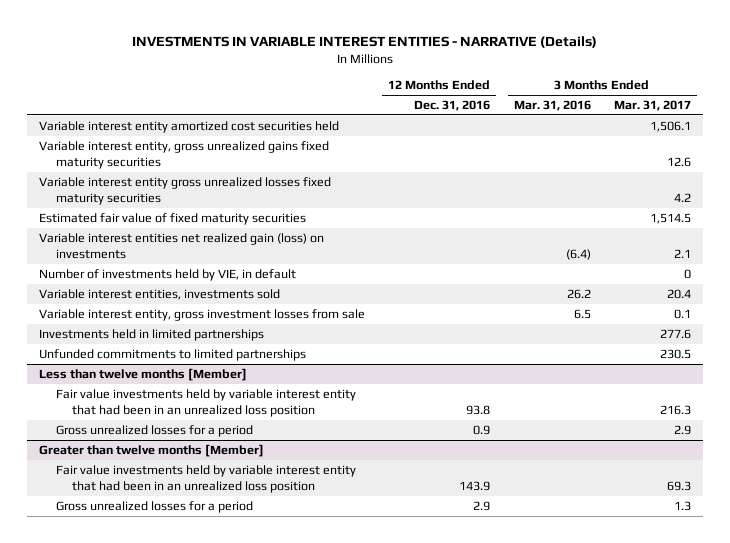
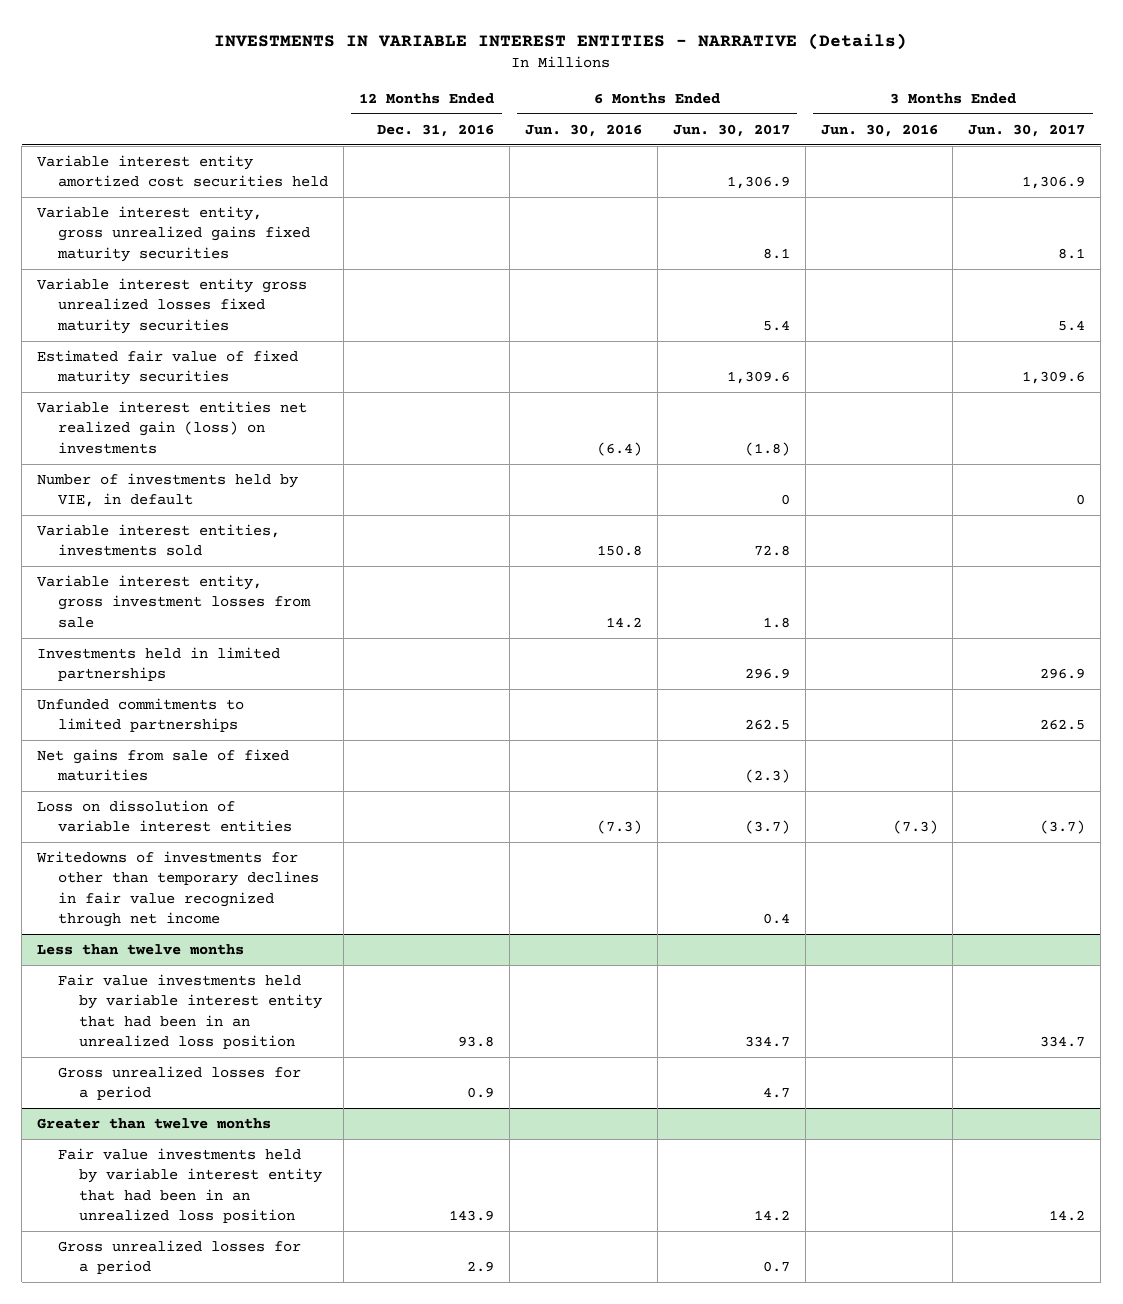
- | 12 Months Ended Dec. 31, 2016 | 3 Months Ended Mar. 31, 2016 | 3 Months Ended Mar. 31, 2017
+ | 12 Months Ended Dec. 31, 2016 | 6 Months Ended Jun. 30, 2016 | 6 Months Ended Jun. 30, 2017 | 3 Months Ended Jun. 30, 2016 | 3 Months Ended Jun. 30, 2017
- Less than twelve months [Member]
+ Net gains from sale of fixed maturities | | | (2.3) | |
+ Loss on dissolution of variable interest entities | | (7.3) | (3.7) | (7.3) | (3.7)
+ Writedowns of investments for other than temporary declines in fair value recognized through net income | | | 0.4 | |
+ Less than twelve months
- Greater than twelve months [Member]
+ Greater than twelve months

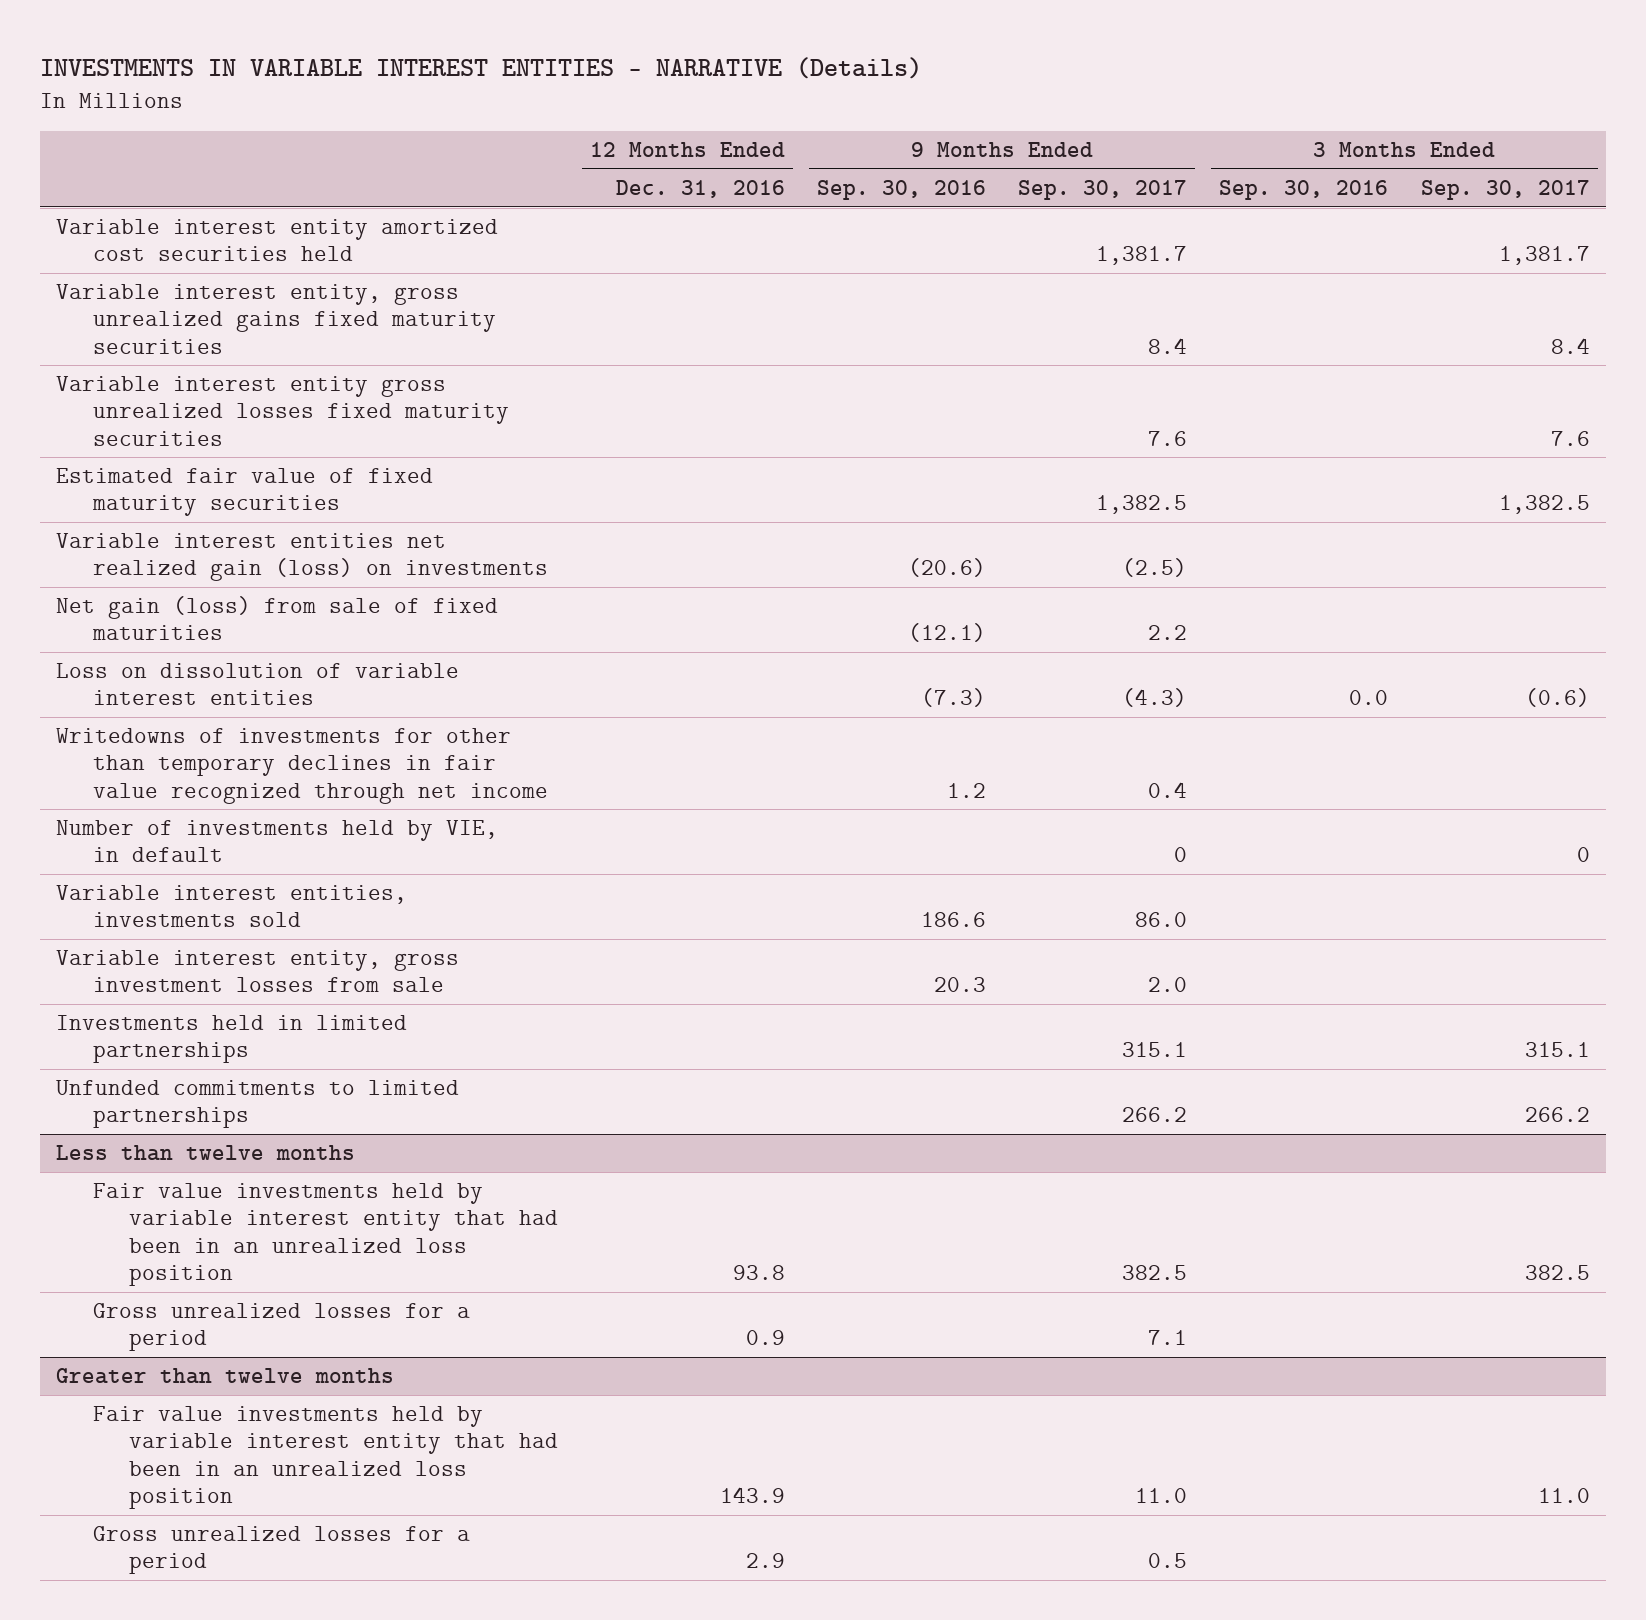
- | 12 Months Ended Dec. 31, 2016 | 6 Months Ended Jun. 30, 2016 | 6 Months Ended Jun. 30, 2017 | 3 Months Ended Jun. 30, 2016 | 3 Months Ended Jun. 30, 2017
+ | 12 Months Ended Dec. 31, 2016 | 9 Months Ended Sep. 30, 2016 | 9 Months Ended Sep. 30, 2017 | 3 Months Ended Sep. 30, 2016 | 3 Months Ended Sep. 30, 2017
+ Net gain (loss) from sale of fixed maturities | | (12.1) | 2.2 | |
moved up: Loss on dissolution of variable interest entities | | (7.3) | (4.3) | 0.0 | (0.6)
moved up: Writedowns of investments for other than temporary declines in fair value recognized through net income | | 1.2 | 0.4 | |
- Net gains from sale of fixed maturities | | | (2.3) | |

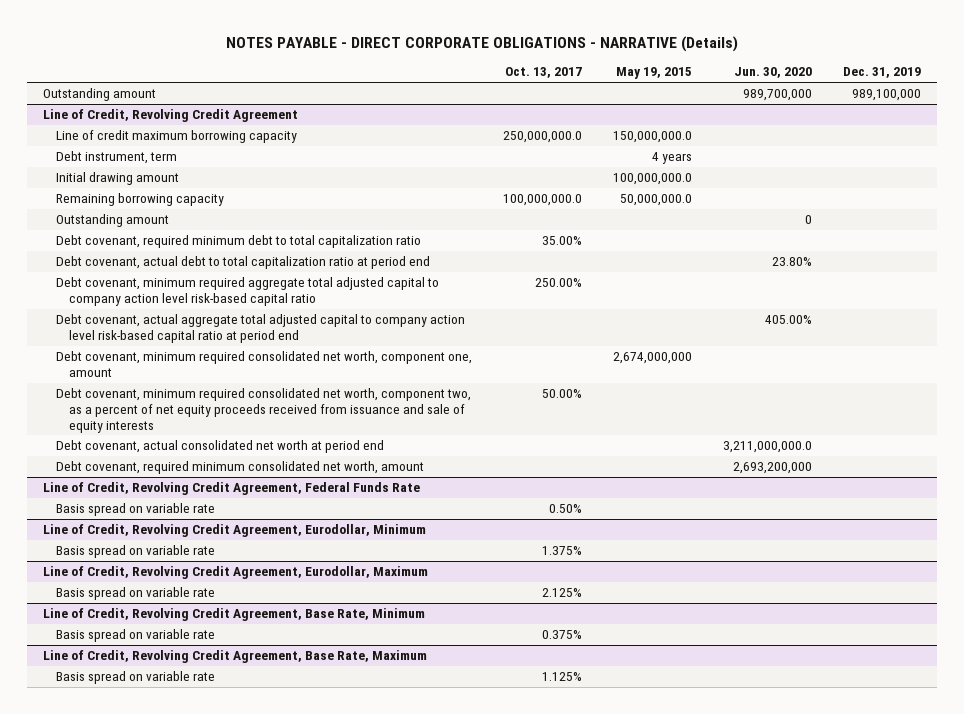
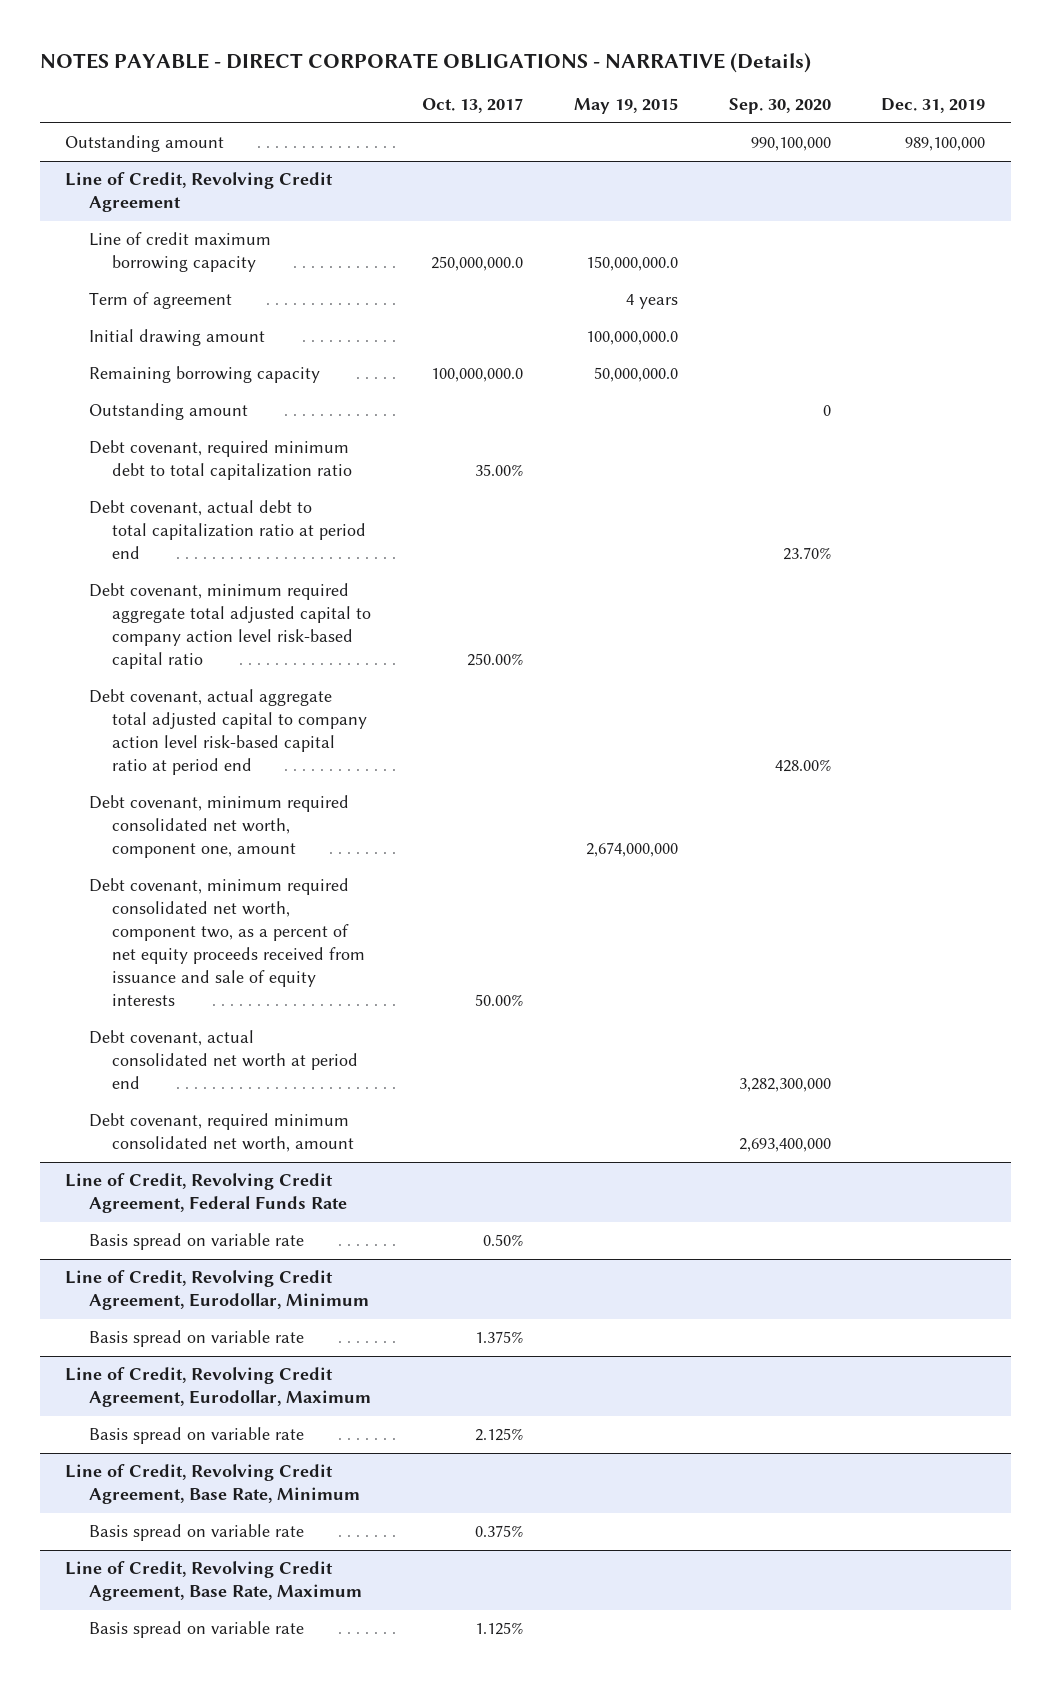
- | Oct. 13, 2017 | May 19, 2015 | Jun. 30, 2020 | Dec. 31, 2019
+ | Oct. 13, 2017 | May 19, 2015 | Sep. 30, 2020 | Dec. 31, 2019
@ Line of Credit, Revolving Credit Agreement
- Debt instrument, term | | 4 years | |
+ Term of agreement | | 4 years | |

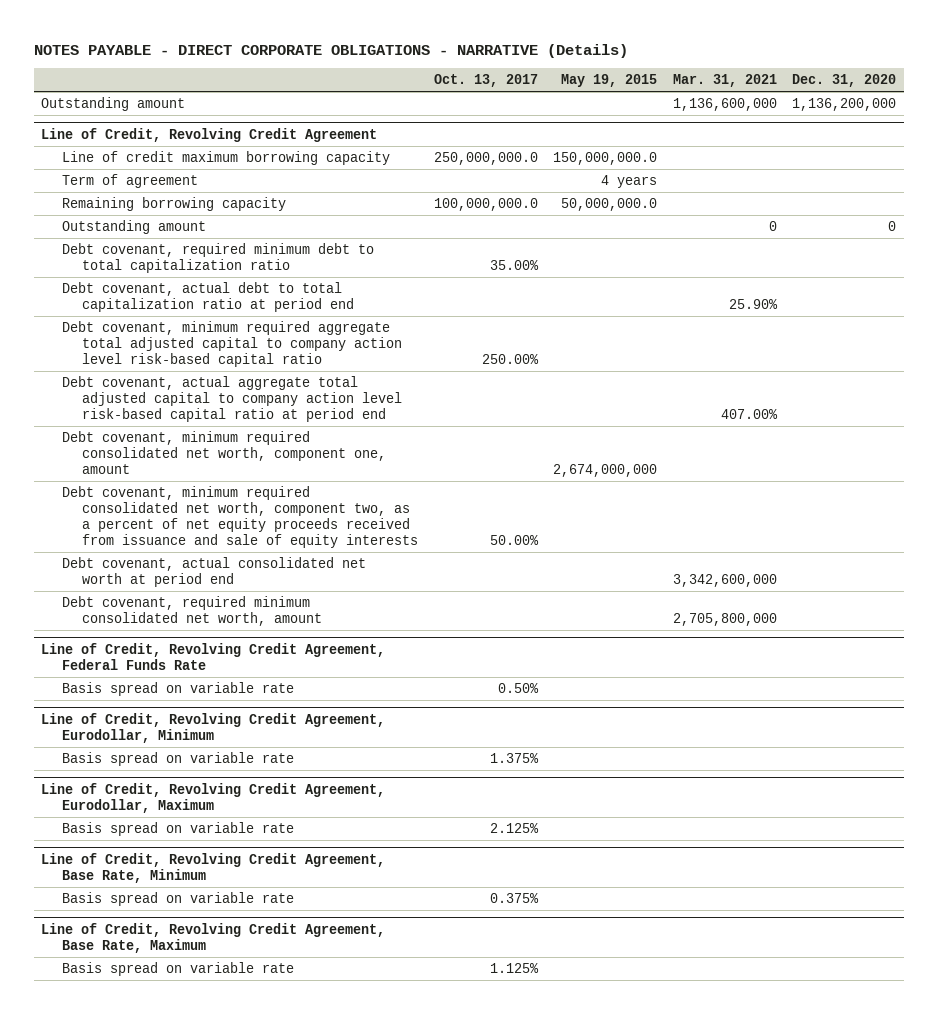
- | Oct. 13, 2017 | May 19, 2015 | Sep. 30, 2020 | Dec. 31, 2019
+ | Oct. 13, 2017 | May 19, 2015 | Mar. 31, 2021 | Dec. 31, 2020
@ Line of Credit, Revolving Credit Agreement
- Initial drawing amount | | 100,000,000.0 | |

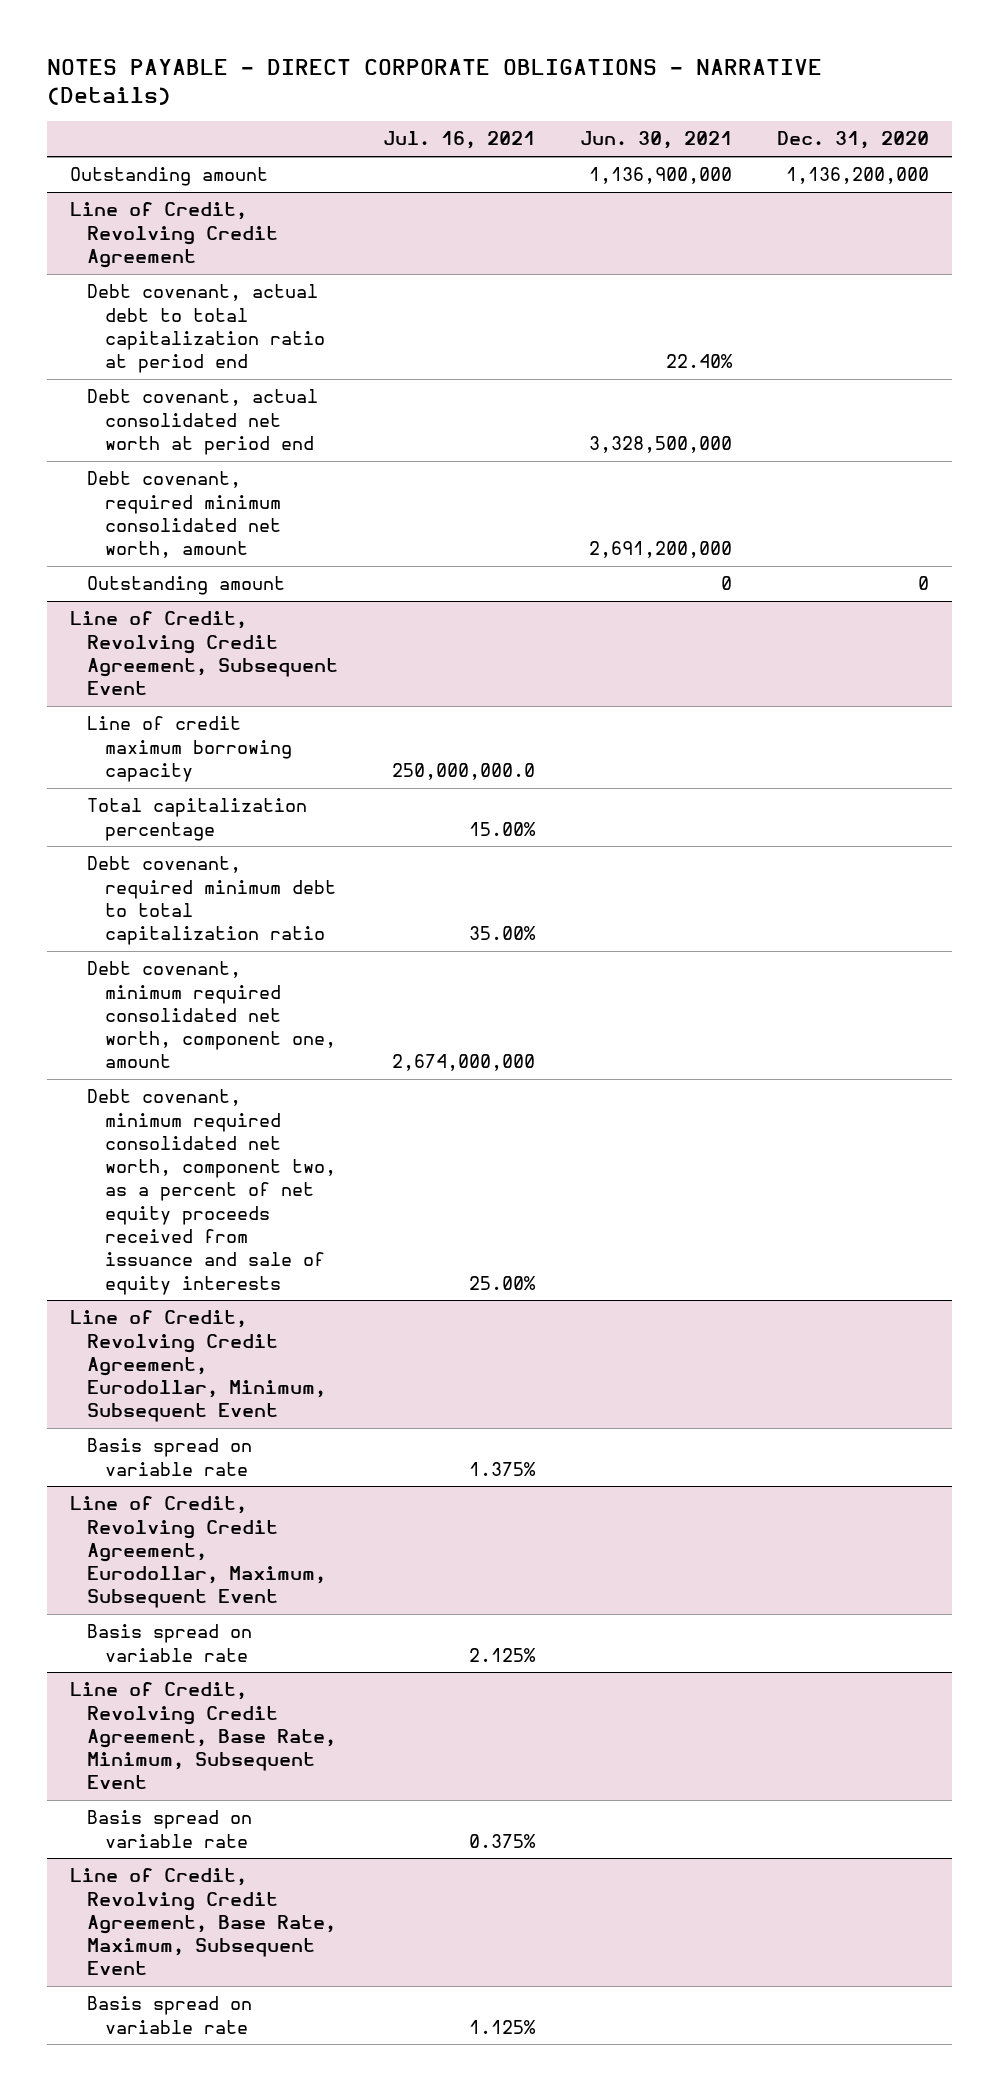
- | Oct. 13, 2017 | May 19, 2015 | Mar. 31, 2021 | Dec. 31, 2020
+ | Jul. 16, 2021 | Jun. 30, 2021 | Dec. 31, 2020
@ Line of Credit, Revolving Credit Agreement
- Line of credit maximum borrowing capacity | 250,000,000.0 | 150,000,000.0 | |
- Term of agreement | | 4 years | |
- Remaining borrowing capacity | 100,000,000.0 | 50,000,000.0 | |
- Debt covenant, required minimum debt to total capitalization ratio | 35.00% | | |
- Debt covenant, minimum required aggregate total adjusted capital to company action level risk-based capital ratio | 250.00% | | |
- Debt covenant, actual aggregate total adjusted capital to company action level risk-based capital ratio at period end | | | 407.00% |
- Debt covenant, minimum required consolidated net worth, component one, amount | | 2,674,000,000 | |
- Debt covenant, minimum required consolidated net worth, component two, as a percent of net equity proceeds received from issuance and sale of equity interests | 50.00% | | |
- Line of Credit, Revolving Credit Agreement, Federal Funds Rate
- Basis spread on variable rate | 0.50% | | |
- Line of Credit, Revolving Credit Agreement, Eurodollar, Minimum
@ Line of Credit, Revolving Credit Agreement
moved down: Outstanding amount | | 0 | 0
+ Line of Credit, Revolving Credit Agreement, Subsequent Event
+ Line of credit maximum borrowing capacity | 250,000,000.0 | |
+ Total capitalization percentage | 15.00% | |
+ Debt covenant, required minimum debt to total capitalization ratio | 35.00% | |
+ Debt covenant, minimum required consolidated net worth, component one, amount | 2,674,000,000 | |
+ Debt covenant, minimum required consolidated net worth, component two, as a percent of net equity proceeds received from issuance and sale of equity interests | 25.00% | |
+ Line of Credit, Revolving Credit Agreement, Eurodollar, Minimum, Subsequent Event
- Line of Credit, Revolving Credit Agreement, Eurodollar, Maximum
+ Line of Credit, Revolving Credit Agreement, Eurodollar, Maximum, Subsequent Event
- Line of Credit, Revolving Credit Agreement, Base Rate, Minimum
+ Line of Credit, Revolving Credit Agreement, Base Rate, Minimum, Subsequent Event
- Line of Credit, Revolving Credit Agreement, Base Rate, Maximum
+ Line of Credit, Revolving Credit Agreement, Base Rate, Maximum, Subsequent Event

